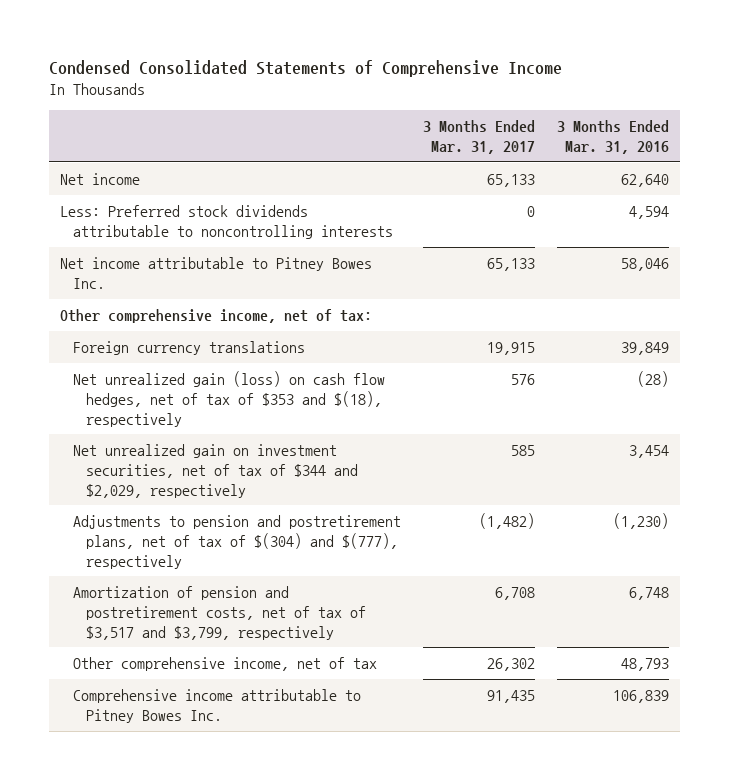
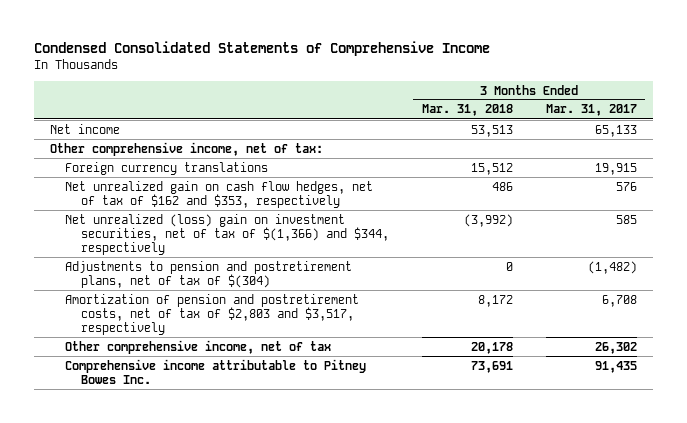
- | 3 Months Ended Mar. 31, 2017 | 3 Months Ended Mar. 31, 2016
+ | 3 Months Ended Mar. 31, 2018 | 3 Months Ended Mar. 31, 2017
- Less: Preferred stock dividends attributable to noncontrolling interests | 0 | 4,594
- Net income attributable to Pitney Bowes Inc. | 65,133 | 58,046
- Net unrealized gain (loss) on cash flow hedges, net of tax of $353 and $(18), respectively | 576 | (28)
- Net unrealized gain on investment securities, net of tax of $344 and $2,029, respectively | 585 | 3,454
- Adjustments to pension and postretirement plans, net of tax of $(304) and $(777), respectively | (1,482) | (1,230)
- Amortization of pension and postretirement costs, net of tax of $3,517 and $3,799, respectively | 6,708 | 6,748
+ Net unrealized gain on cash flow hedges, net of tax of $162 and $353, respectively | 486 | 576
+ Net unrealized (loss) gain on investment securities, net of tax of $(1,366) and $344, respectively | (3,992) | 585
+ Adjustments to pension and postretirement plans, net of tax of $(304) | 0 | (1,482)
+ Amortization of pension and postretirement costs, net of tax of $2,803 and $3,517, respectively | 8,172 | 6,708

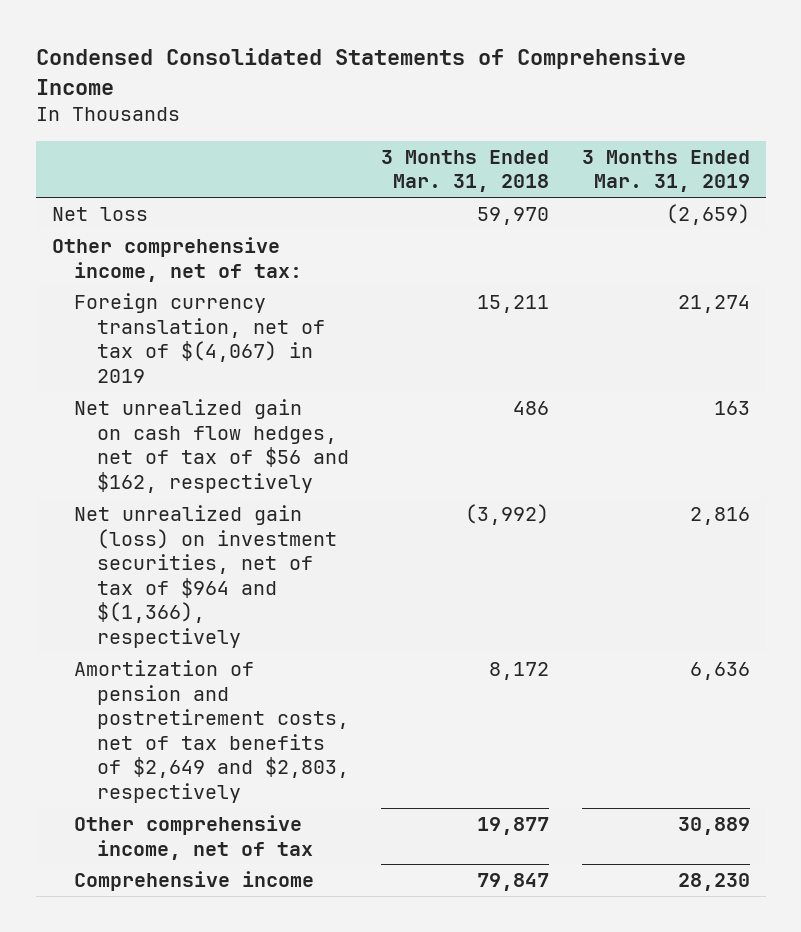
- | 3 Months Ended Mar. 31, 2018 | 3 Months Ended Mar. 31, 2017
+ | 3 Months Ended Mar. 31, 2018 | 3 Months Ended Mar. 31, 2019
- Net income | 53,513 | 65,133
+ Net loss | 59,970 | (2,659)
- Foreign currency translations | 15,512 | 19,915
- Net unrealized gain on cash flow hedges, net of tax of $162 and $353, respectively | 486 | 576
- Net unrealized (loss) gain on investment securities, net of tax of $(1,366) and $344, respectively | (3,992) | 585
- Adjustments to pension and postretirement plans, net of tax of $(304) | 0 | (1,482)
- Amortization of pension and postretirement costs, net of tax of $2,803 and $3,517, respectively | 8,172 | 6,708
- Other comprehensive income, net of tax | 20,178 | 26,302
- Comprehensive income attributable to Pitney Bowes Inc. | 73,691 | 91,435
+ Foreign currency translation, net of tax of $(4,067) in 2019 | 15,211 | 21,274
+ Net unrealized gain on cash flow hedges, net of tax of $56 and $162, respectively | 486 | 163
+ Net unrealized gain (loss) on investment securities, net of tax of $964 and $(1,366), respectively | (3,992) | 2,816
+ Amortization of pension and postretirement costs, net of tax benefits of $2,649 and $2,803, respectively | 8,172 | 6,636
+ Other comprehensive income, net of tax | 19,877 | 30,889
+ Comprehensive income | 79,847 | 28,230

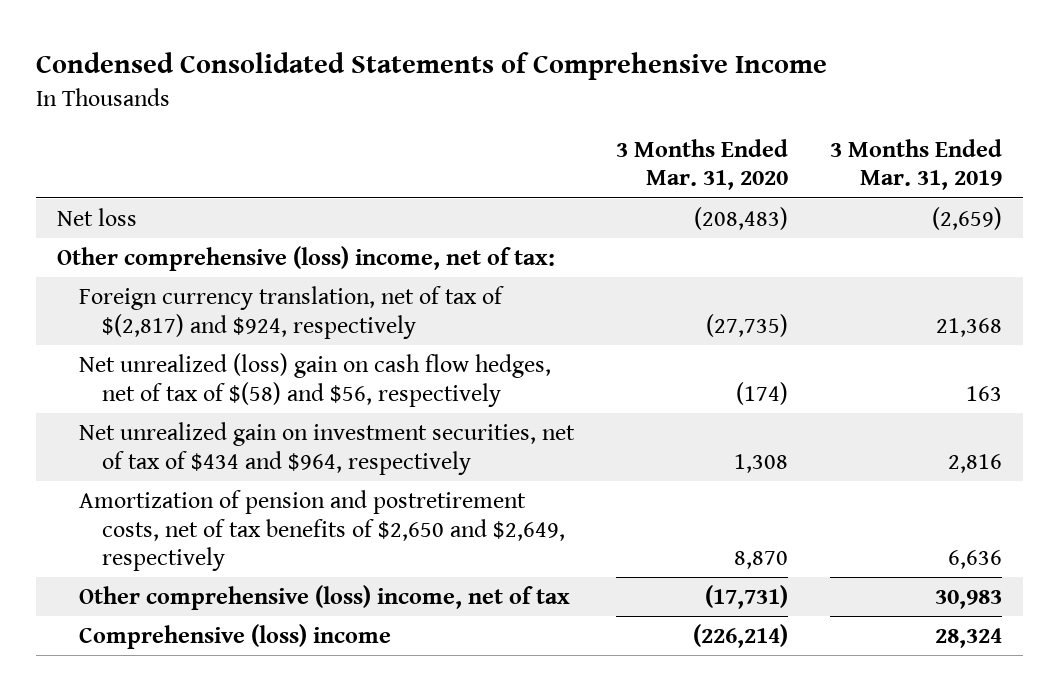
- | 3 Months Ended Mar. 31, 2018 | 3 Months Ended Mar. 31, 2019
+ | 3 Months Ended Mar. 31, 2020 | 3 Months Ended Mar. 31, 2019
- Other comprehensive income, net of tax:
- Foreign currency translation, net of tax of $(4,067) in 2019 | 15,211 | 21,274
- Net unrealized gain on cash flow hedges, net of tax of $56 and $162, respectively | 486 | 163
- Net unrealized gain (loss) on investment securities, net of tax of $964 and $(1,366), respectively | (3,992) | 2,816
- Amortization of pension and postretirement costs, net of tax benefits of $2,649 and $2,803, respectively | 8,172 | 6,636
- Other comprehensive income, net of tax | 19,877 | 30,889
- Comprehensive income | 79,847 | 28,230
+ Other comprehensive (loss) income, net of tax:
+ Foreign currency translation, net of tax of $(2,817) and $924, respectively | (27,735) | 21,368
+ Net unrealized (loss) gain on cash flow hedges, net of tax of $(58) and $56, respectively | (174) | 163
+ Net unrealized gain on investment securities, net of tax of $434 and $964, respectively | 1,308 | 2,816
+ Amortization of pension and postretirement costs, net of tax benefits of $2,650 and $2,649, respectively | 8,870 | 6,636
+ Other comprehensive (loss) income, net of tax | (17,731) | 30,983
+ Comprehensive (loss) income | (226,214) | 28,324

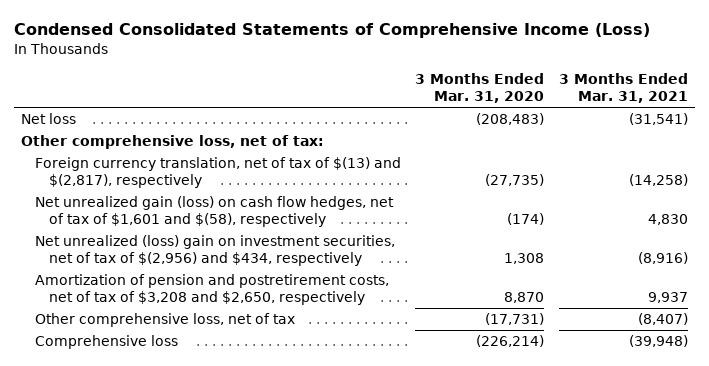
- Condensed Consolidated Statements of Comprehensive Income
+ Condensed Consolidated Statements of Comprehensive Income (Loss)
- | 3 Months Ended Mar. 31, 2020 | 3 Months Ended Mar. 31, 2019
+ | 3 Months Ended Mar. 31, 2020 | 3 Months Ended Mar. 31, 2021
- Other comprehensive (loss) income, net of tax:
- Foreign currency translation, net of tax of $(2,817) and $924, respectively | (27,735) | 21,368
- Net unrealized (loss) gain on cash flow hedges, net of tax of $(58) and $56, respectively | (174) | 163
- Net unrealized gain on investment securities, net of tax of $434 and $964, respectively | 1,308 | 2,816
- Amortization of pension and postretirement costs, net of tax benefits of $2,650 and $2,649, respectively | 8,870 | 6,636
- Other comprehensive (loss) income, net of tax | (17,731) | 30,983
- Comprehensive (loss) income | (226,214) | 28,324
+ Other comprehensive loss, net of tax:
+ Foreign currency translation, net of tax of $(13) and $(2,817), respectively | (27,735) | (14,258)
+ Net unrealized gain (loss) on cash flow hedges, net of tax of $1,601 and $(58), respectively | (174) | 4,830
+ Net unrealized (loss) gain on investment securities, net of tax of $(2,956) and $434, respectively | 1,308 | (8,916)
+ Amortization of pension and postretirement costs, net of tax of $3,208 and $2,650, respectively | 8,870 | 9,937
+ Other comprehensive loss, net of tax | (17,731) | (8,407)
+ Comprehensive loss | (226,214) | (39,948)

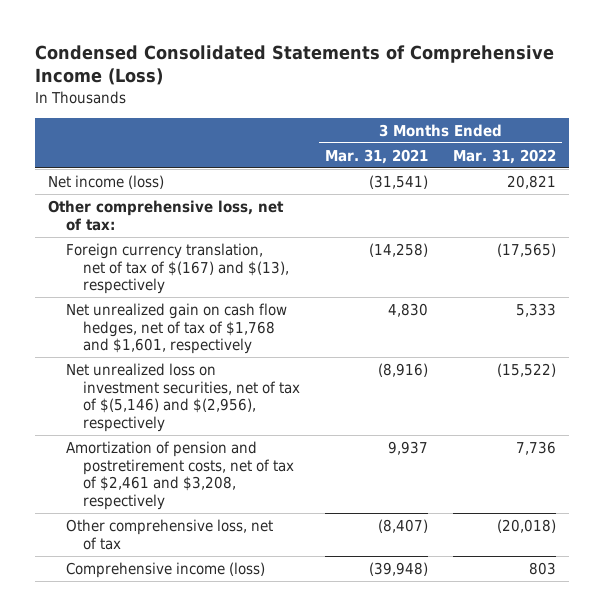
- | 3 Months Ended Mar. 31, 2020 | 3 Months Ended Mar. 31, 2021
+ | 3 Months Ended Mar. 31, 2021 | 3 Months Ended Mar. 31, 2022
- Net loss | (208,483) | (31,541)
+ Net income (loss) | (31,541) | 20,821
- Foreign currency translation, net of tax of $(13) and $(2,817), respectively | (27,735) | (14,258)
- Net unrealized gain (loss) on cash flow hedges, net of tax of $1,601 and $(58), respectively | (174) | 4,830
- Net unrealized (loss) gain on investment securities, net of tax of $(2,956) and $434, respectively | 1,308 | (8,916)
- Amortization of pension and postretirement costs, net of tax of $3,208 and $2,650, respectively | 8,870 | 9,937
+ Foreign currency translation, net of tax of $(167) and $(13), respectively | (14,258) | (17,565)
+ Net unrealized gain on cash flow hedges, net of tax of $1,768 and $1,601, respectively | 4,830 | 5,333
+ Net unrealized loss on investment securities, net of tax of $(5,146) and $(2,956), respectively | (8,916) | (15,522)
+ Amortization of pension and postretirement costs, net of tax of $2,461 and $3,208, respectively | 9,937 | 7,736
- Comprehensive loss | (226,214) | (39,948)
+ Comprehensive income (loss) | (39,948) | 803

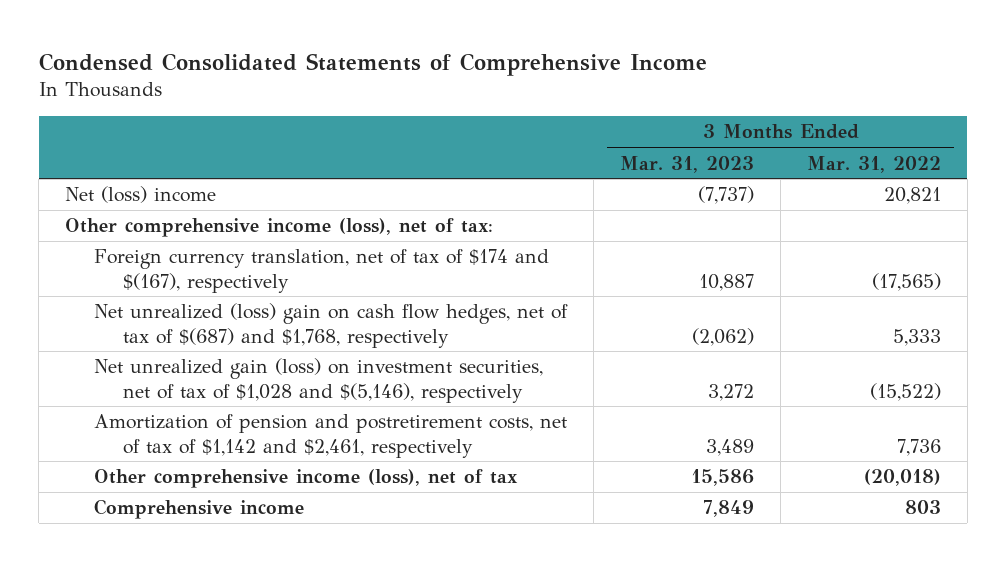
- Condensed Consolidated Statements of Comprehensive Income (Loss)
+ Condensed Consolidated Statements of Comprehensive Income
- | 3 Months Ended Mar. 31, 2021 | 3 Months Ended Mar. 31, 2022
+ | 3 Months Ended Mar. 31, 2023 | 3 Months Ended Mar. 31, 2022
- Net income (loss) | (31,541) | 20,821
- Other comprehensive loss, net of tax:
- Foreign currency translation, net of tax of $(167) and $(13), respectively | (14,258) | (17,565)
- Net unrealized gain on cash flow hedges, net of tax of $1,768 and $1,601, respectively | 4,830 | 5,333
- Net unrealized loss on investment securities, net of tax of $(5,146) and $(2,956), respectively | (8,916) | (15,522)
- Amortization of pension and postretirement costs, net of tax of $2,461 and $3,208, respectively | 9,937 | 7,736
- Other comprehensive loss, net of tax | (8,407) | (20,018)
- Comprehensive income (loss) | (39,948) | 803
+ Net (loss) income | (7,737) | 20,821
+ Other comprehensive income (loss), net of tax:
+ Foreign currency translation, net of tax of $174 and $(167), respectively | 10,887 | (17,565)
+ Net unrealized (loss) gain on cash flow hedges, net of tax of $(687) and $1,768, respectively | (2,062) | 5,333
+ Net unrealized gain (loss) on investment securities, net of tax of $1,028 and $(5,146), respectively | 3,272 | (15,522)
+ Amortization of pension and postretirement costs, net of tax of $1,142 and $2,461, respectively | 3,489 | 7,736
+ Other comprehensive income (loss), net of tax | 15,586 | (20,018)
+ Comprehensive income | 7,849 | 803

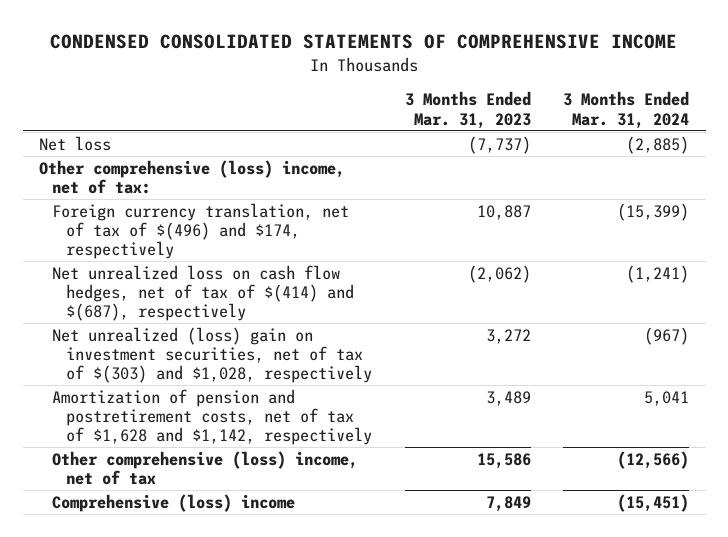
- Condensed Consolidated Statements of Comprehensive Income
+ CONDENSED CONSOLIDATED STATEMENTS OF COMPREHENSIVE INCOME
- | 3 Months Ended Mar. 31, 2023 | 3 Months Ended Mar. 31, 2022
+ | 3 Months Ended Mar. 31, 2023 | 3 Months Ended Mar. 31, 2024
- Net (loss) income | (7,737) | 20,821
- Other comprehensive income (loss), net of tax:
- Foreign currency translation, net of tax of $174 and $(167), respectively | 10,887 | (17,565)
- Net unrealized (loss) gain on cash flow hedges, net of tax of $(687) and $1,768, respectively | (2,062) | 5,333
- Net unrealized gain (loss) on investment securities, net of tax of $1,028 and $(5,146), respectively | 3,272 | (15,522)
- Amortization of pension and postretirement costs, net of tax of $1,142 and $2,461, respectively | 3,489 | 7,736
- Other comprehensive income (loss), net of tax | 15,586 | (20,018)
- Comprehensive income | 7,849 | 803
+ Net loss | (7,737) | (2,885)
+ Other comprehensive (loss) income, net of tax:
+ Foreign currency translation, net of tax of $(496) and $174, respectively | 10,887 | (15,399)
+ Net unrealized loss on cash flow hedges, net of tax of $(414) and $(687), respectively | (2,062) | (1,241)
+ Net unrealized (loss) gain on investment securities, net of tax of $(303) and $1,028, respectively | 3,272 | (967)
+ Amortization of pension and postretirement costs, net of tax of $1,628 and $1,142, respectively | 3,489 | 5,041
+ Other comprehensive (loss) income, net of tax | 15,586 | (12,566)
+ Comprehensive (loss) income | 7,849 | (15,451)

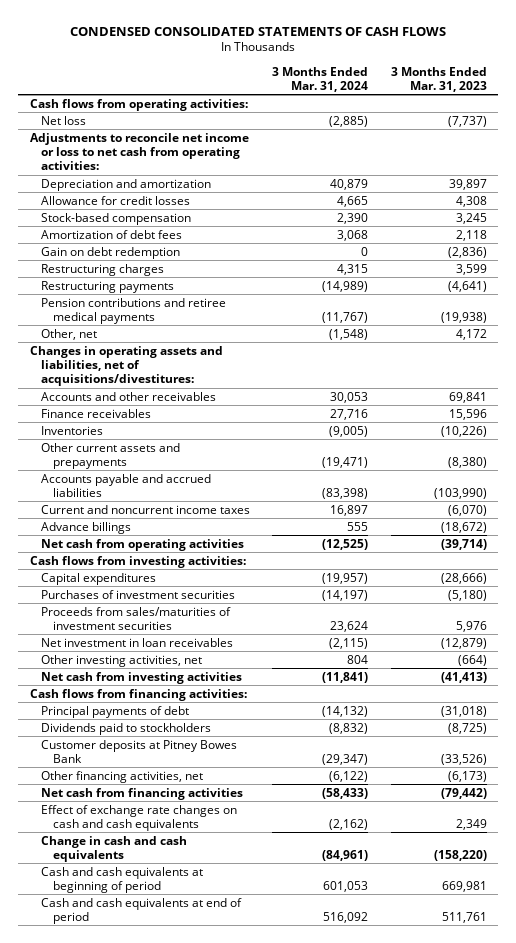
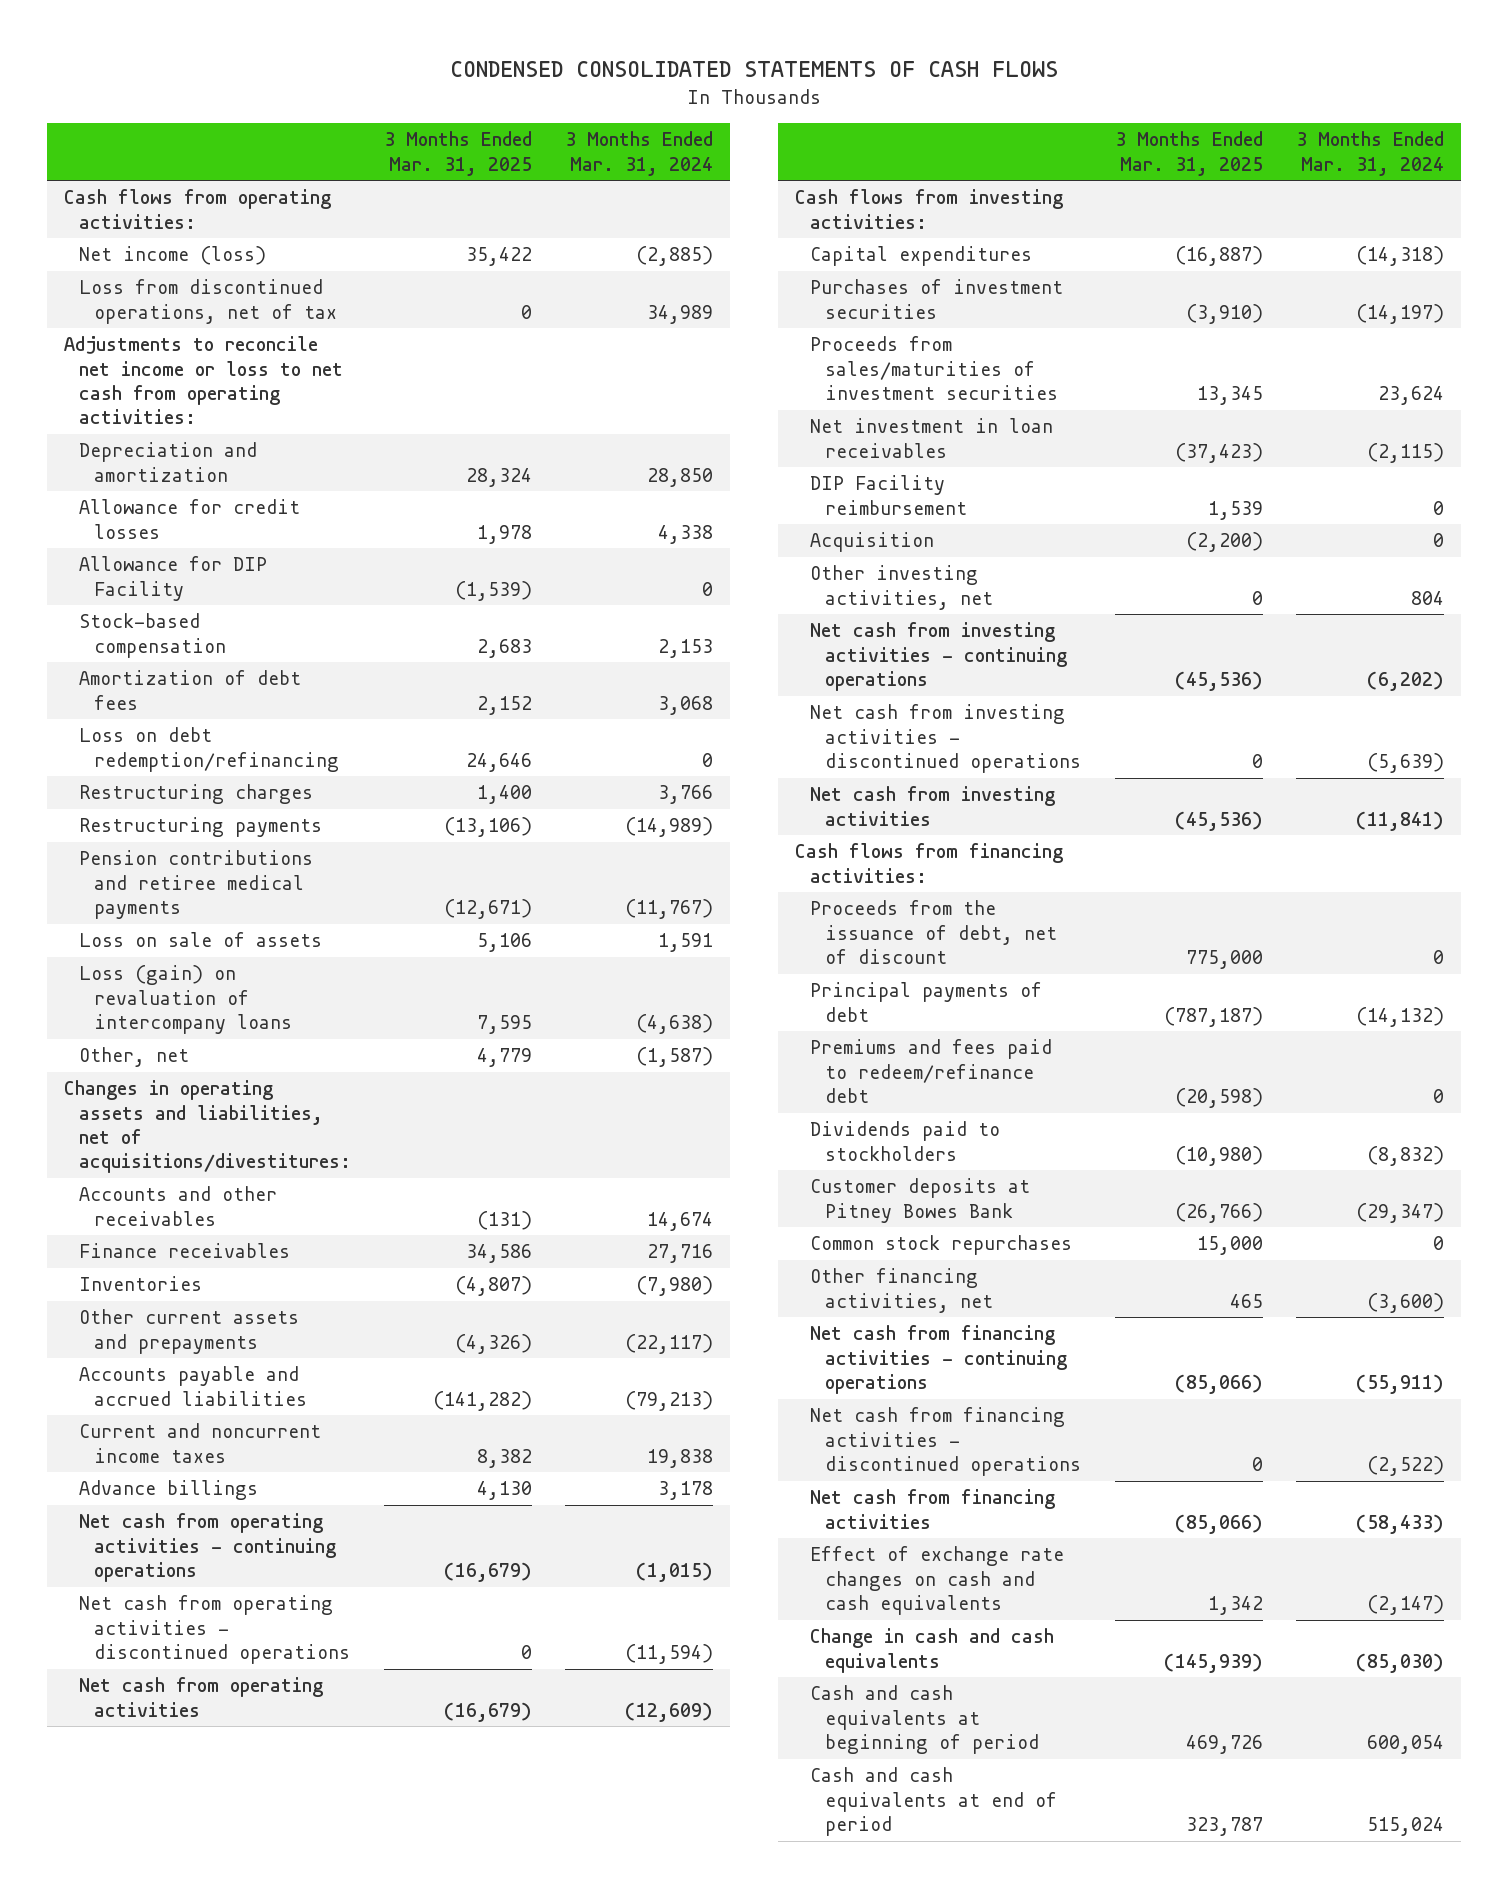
- | 3 Months Ended Mar. 31, 2024 | 3 Months Ended Mar. 31, 2023
+ | 3 Months Ended Mar. 31, 2025 | 3 Months Ended Mar. 31, 2024
- Net loss | (2,885) | (7,737)
+ Net income (loss) | 35,422 | (2,885)
+ Loss from discontinued operations, net of tax | 0 | 34,989
- Depreciation and amortization | 40,879 | 39,897
- Allowance for credit losses | 4,665 | 4,308
- Stock-based compensation | 2,390 | 3,245
+ Depreciation and amortization | 28,324 | 28,850
+ Allowance for credit losses | 1,978 | 4,338
+ Allowance for DIP Facility | (1,539) | 0
+ Stock-based compensation | 2,683 | 2,153
- Gain on debt redemption | 0 | (2,836)
- Restructuring charges | 4,315 | 3,599
+ Loss on debt redemption/refinancing | 24,646 | 0
+ Restructuring charges | 1,400 | 3,766
- Other, net | (1,548) | 4,172
+ Loss on sale of assets | 5,106 | 1,591
+ Loss (gain) on revaluation of intercompany loans | 7,595 | (4,638)
+ Other, net | 4,779 | (1,587)
- Accounts and other receivables | 30,053 | 69,841
+ Accounts and other receivables | (131) | 14,674
- Inventories | (9,005) | (10,226)
- Other current assets and prepayments | (19,471) | (8,380)
- Accounts payable and accrued liabilities | (83,398) | (103,990)
- Current and noncurrent income taxes | 16,897 | (6,070)
- Advance billings | 555 | (18,672)
- Net cash from operating activities | (12,525) | (39,714)
+ Inventories | (4,807) | (7,980)
+ Other current assets and prepayments | (4,326) | (22,117)
+ Accounts payable and accrued liabilities | (141,282) | (79,213)
+ Current and noncurrent income taxes | 8,382 | 19,838
+ Advance billings | 4,130 | 3,178
+ Net cash from operating activities - continuing operations | (16,679) | (1,015)
+ Net cash from operating activities - discontinued operations | 0 | (11,594)
+ Net cash from operating activities | (16,679) | (12,609)
- Capital expenditures | (19,957) | (28,666)
+ Capital expenditures | (16,887) | (14,318)
+ DIP Facility reimbursement | 1,539 | 0
+ Acquisition | (2,200) | 0
+ Net cash from investing activities - continuing operations | (45,536) | (6,202)
+ Net cash from investing activities - discontinued operations | 0 | (5,639)
+ Proceeds from the issuance of debt, net of discount | 775,000 | 0
+ Premiums and fees paid to redeem/refinance debt | (20,598) | 0
- Other financing activities, net | (6,122) | (6,173)
+ Common stock repurchases | 15,000 | 0
+ Other financing activities, net | 465 | (3,600)
+ Net cash from financing activities - continuing operations | (85,066) | (55,911)
+ Net cash from financing activities - discontinued operations | 0 | (2,522)
- Effect of exchange rate changes on cash and cash equivalents | (2,162) | 2,349
- Change in cash and cash equivalents | (84,961) | (158,220)
- Cash and cash equivalents at beginning of period | 601,053 | 669,981
- Cash and cash equivalents at end of period | 516,092 | 511,761
+ Effect of exchange rate changes on cash and cash equivalents | 1,342 | (2,147)
+ Change in cash and cash equivalents | (145,939) | (85,030)
+ Cash and cash equivalents at beginning of period | 469,726 | 600,054
+ Cash and cash equivalents at end of period | 323,787 | 515,024

